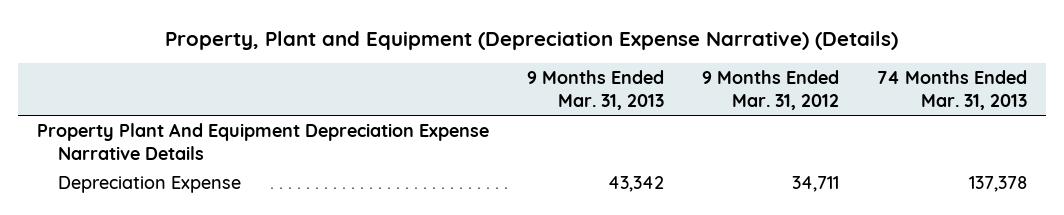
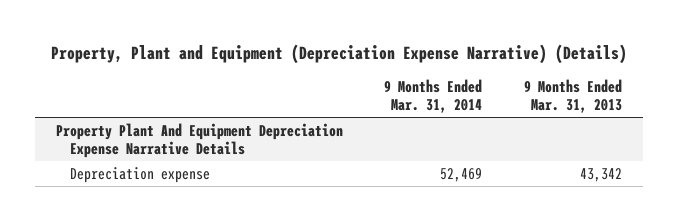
- | 9 Months Ended Mar. 31, 2013 | 9 Months Ended Mar. 31, 2012 | 74 Months Ended Mar. 31, 2013
+ | 9 Months Ended Mar. 31, 2014 | 9 Months Ended Mar. 31, 2013
- Depreciation Expense | 43,342 | 34,711 | 137,378
+ Depreciation expense | 52,469 | 43,342

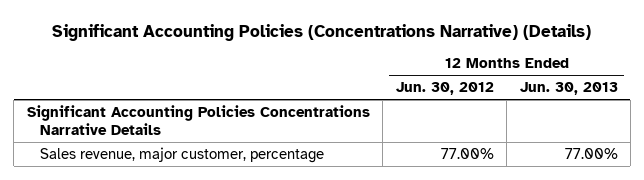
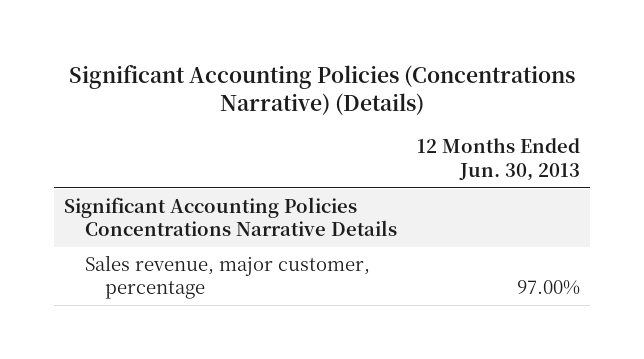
- | 12 Months Ended Jun. 30, 2012 | 12 Months Ended Jun. 30, 2013
+ | 12 Months Ended Jun. 30, 2013
- Sales revenue, major customer, percentage | 77.00% | 77.00%
+ Sales revenue, major customer, percentage | 97.00%

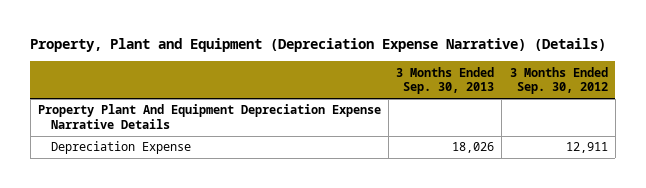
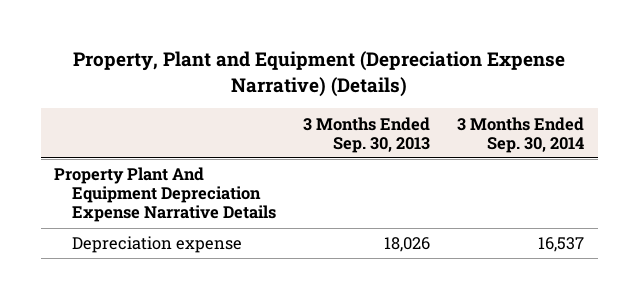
- | 3 Months Ended Sep. 30, 2013 | 3 Months Ended Sep. 30, 2012
+ | 3 Months Ended Sep. 30, 2013 | 3 Months Ended Sep. 30, 2014
- Depreciation Expense | 18,026 | 12,911
+ Depreciation expense | 18,026 | 16,537

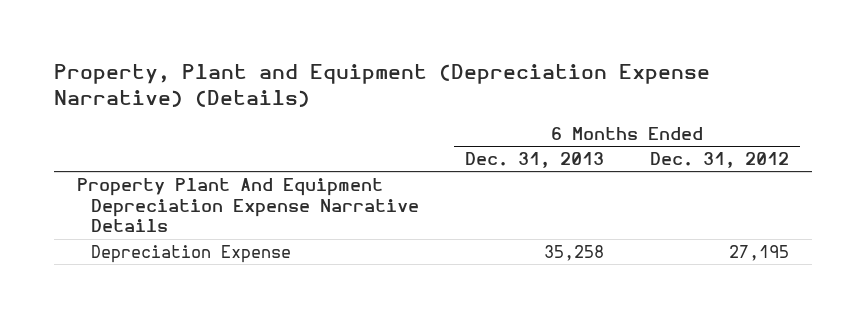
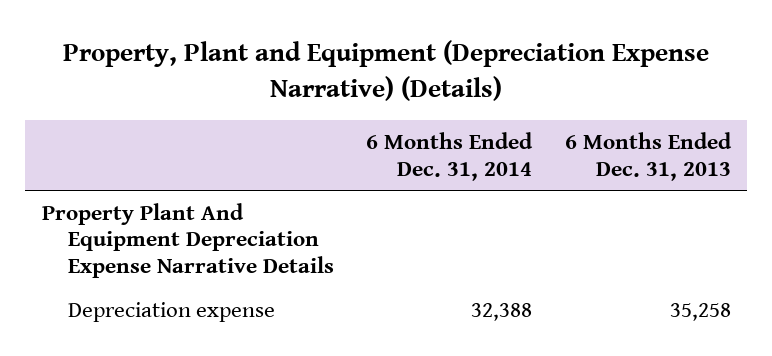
- | 6 Months Ended Dec. 31, 2013 | 6 Months Ended Dec. 31, 2012
+ | 6 Months Ended Dec. 31, 2014 | 6 Months Ended Dec. 31, 2013
- Depreciation Expense | 35,258 | 27,195
+ Depreciation expense | 32,388 | 35,258

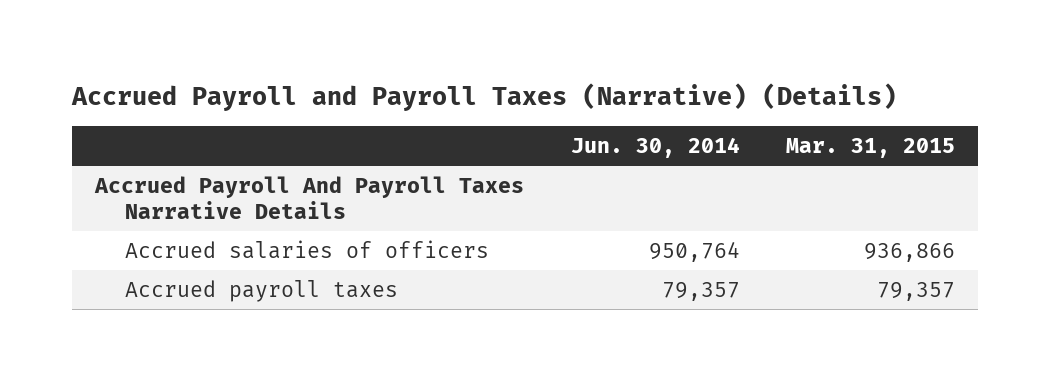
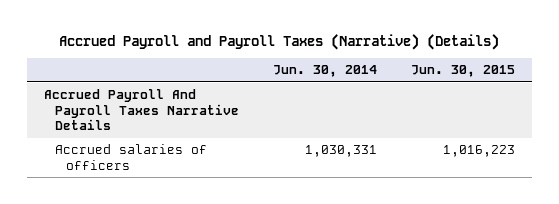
- | Jun. 30, 2014 | Mar. 31, 2015
+ | Jun. 30, 2014 | Jun. 30, 2015
- Accrued salaries of officers | 950,764 | 936,866
- Accrued payroll taxes | 79,357 | 79,357
+ Accrued salaries of officers | 1,030,331 | 1,016,223

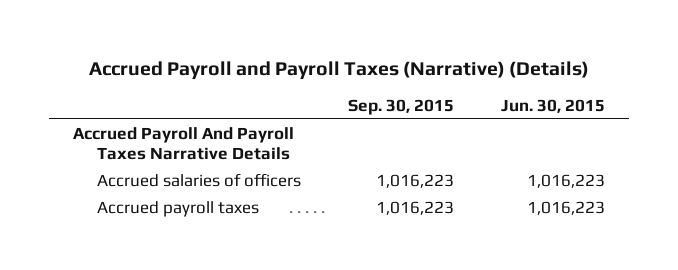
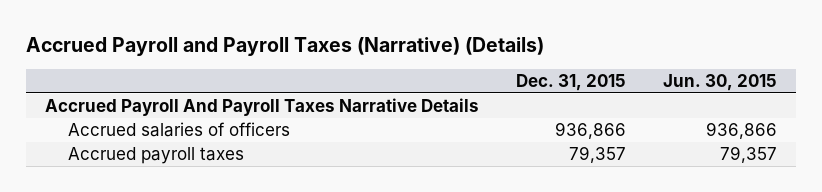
- | Sep. 30, 2015 | Jun. 30, 2015
+ | Dec. 31, 2015 | Jun. 30, 2015
- Accrued salaries of officers | 1,016,223 | 1,016,223
- Accrued payroll taxes | 1,016,223 | 1,016,223
+ Accrued salaries of officers | 936,866 | 936,866
+ Accrued payroll taxes | 79,357 | 79,357

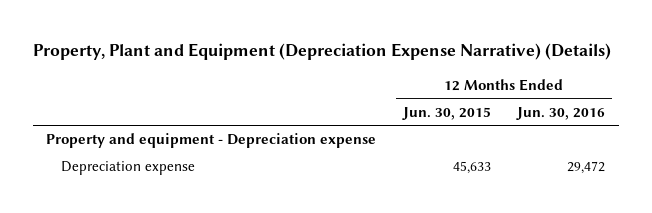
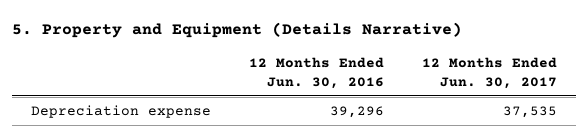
- Property, Plant and Equipment (Depreciation Expense Narrative) (Details)
+ 5. Property and Equipment (Details Narrative)
- | 12 Months Ended Jun. 30, 2015 | 12 Months Ended Jun. 30, 2016
+ | 12 Months Ended Jun. 30, 2016 | 12 Months Ended Jun. 30, 2017
- Property and equipment - Depreciation expense
- Depreciation expense | 45,633 | 29,472
+ Depreciation expense | 39,296 | 37,535

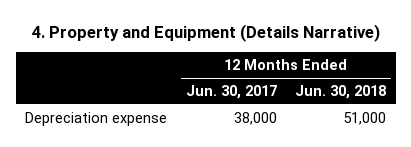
- 5. Property and Equipment (Details Narrative)
+ 4. Property and Equipment (Details Narrative)
- | 12 Months Ended Jun. 30, 2016 | 12 Months Ended Jun. 30, 2017
+ | 12 Months Ended Jun. 30, 2017 | 12 Months Ended Jun. 30, 2018
- Depreciation expense | 39,296 | 37,535
+ Depreciation expense | 38,000 | 51,000

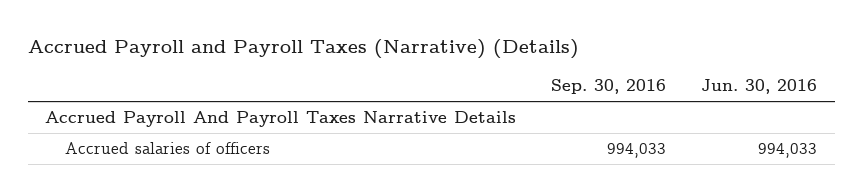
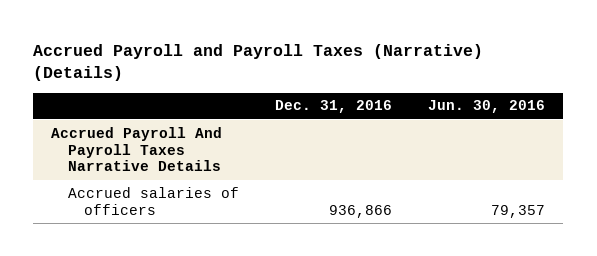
- | Sep. 30, 2016 | Jun. 30, 2016
+ | Dec. 31, 2016 | Jun. 30, 2016
- Accrued salaries of officers | 994,033 | 994,033
+ Accrued salaries of officers | 936,866 | 79,357

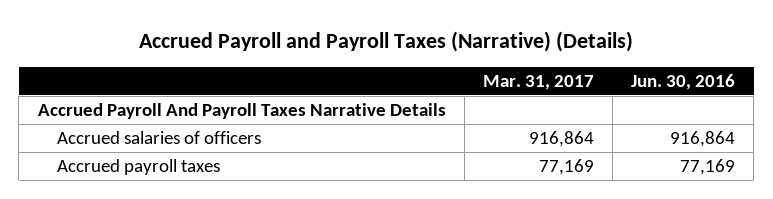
- | Dec. 31, 2016 | Jun. 30, 2016
+ | Mar. 31, 2017 | Jun. 30, 2016
- Accrued salaries of officers | 936,866 | 79,357
+ Accrued salaries of officers | 916,864 | 916,864
+ Accrued payroll taxes | 77,169 | 77,169

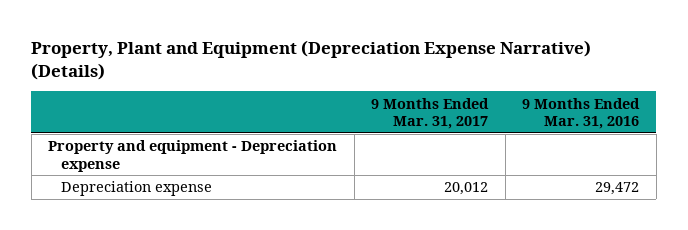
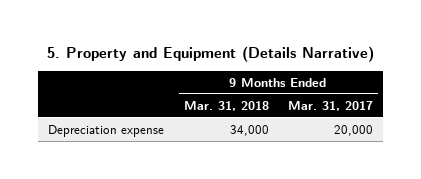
- Property, Plant and Equipment (Depreciation Expense Narrative) (Details)
+ 5. Property and Equipment (Details Narrative)
- | 9 Months Ended Mar. 31, 2017 | 9 Months Ended Mar. 31, 2016
+ | 9 Months Ended Mar. 31, 2018 | 9 Months Ended Mar. 31, 2017
- Property and equipment - Depreciation expense
- Depreciation expense | 20,012 | 29,472
+ Depreciation expense | 34,000 | 20,000

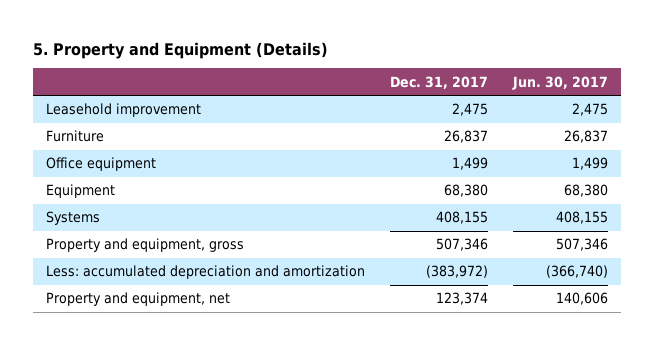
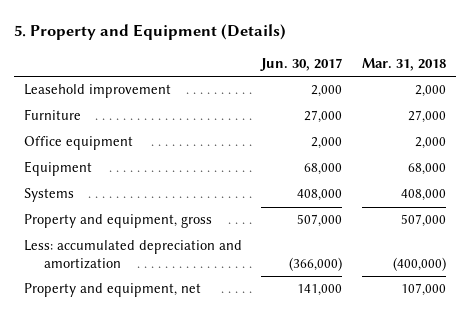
- | Dec. 31, 2017 | Jun. 30, 2017
+ | Jun. 30, 2017 | Mar. 31, 2018
- Leasehold improvement | 2,475 | 2,475
- Furniture | 26,837 | 26,837
- Office equipment | 1,499 | 1,499
- Equipment | 68,380 | 68,380
- Systems | 408,155 | 408,155
- Property and equipment, gross | 507,346 | 507,346
- Less: accumulated depreciation and amortization | (383,972) | (366,740)
- Property and equipment, net | 123,374 | 140,606
+ Leasehold improvement | 2,000 | 2,000
+ Furniture | 27,000 | 27,000
+ Office equipment | 2,000 | 2,000
+ Equipment | 68,000 | 68,000
+ Systems | 408,000 | 408,000
+ Property and equipment, gross | 507,000 | 507,000
+ Less: accumulated depreciation and amortization | (366,000) | (400,000)
+ Property and equipment, net | 141,000 | 107,000

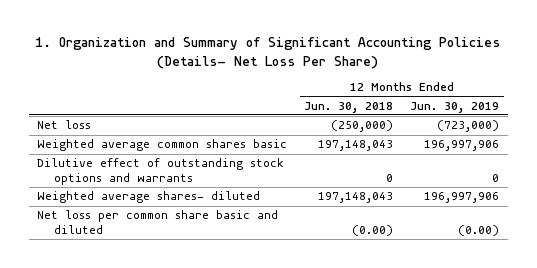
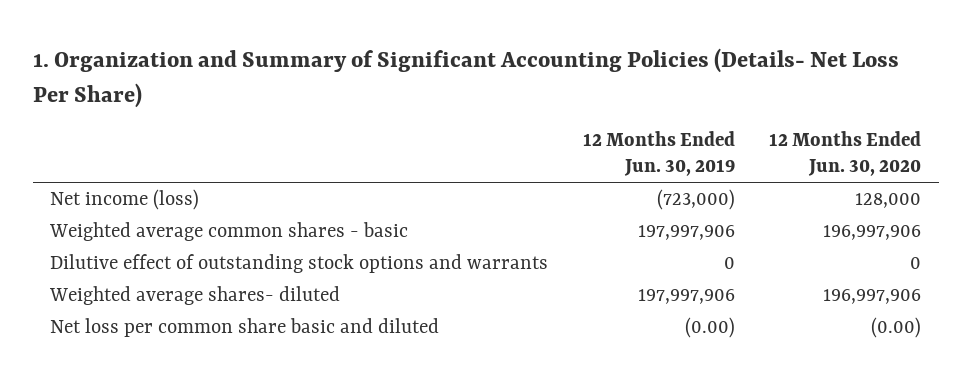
- | 12 Months Ended Jun. 30, 2018 | 12 Months Ended Jun. 30, 2019
+ | 12 Months Ended Jun. 30, 2019 | 12 Months Ended Jun. 30, 2020
- Net loss | (250,000) | (723,000)
- Weighted average common shares basic | 197,148,043 | 196,997,906
+ Net income (loss) | (723,000) | 128,000
+ Weighted average common shares - basic | 197,997,906 | 196,997,906
- Weighted average shares- diluted | 197,148,043 | 196,997,906
+ Weighted average shares- diluted | 197,997,906 | 196,997,906

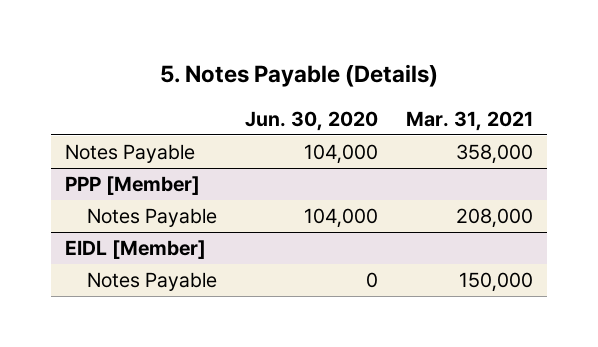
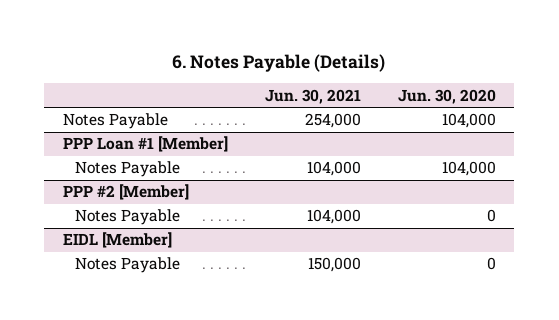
- 5. Notes Payable (Details)
+ 6. Notes Payable (Details)
- | Jun. 30, 2020 | Mar. 31, 2021
+ | Jun. 30, 2021 | Jun. 30, 2020
- PPP [Member]
+ PPP Loan #1 [Member]
+ PPP #2 [Member]
+ Notes Payable | 104,000 | 0

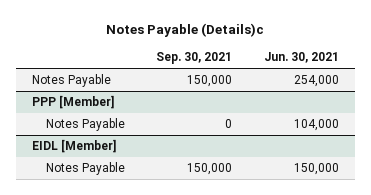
- 6. Notes Payable (Details)
+ Notes Payable (Details)c
- | Jun. 30, 2021 | Jun. 30, 2020
+ | Sep. 30, 2021 | Jun. 30, 2021
- PPP Loan #1 [Member]
- Notes Payable | 104,000 | 104,000
- PPP #2 [Member]
+ PPP [Member]

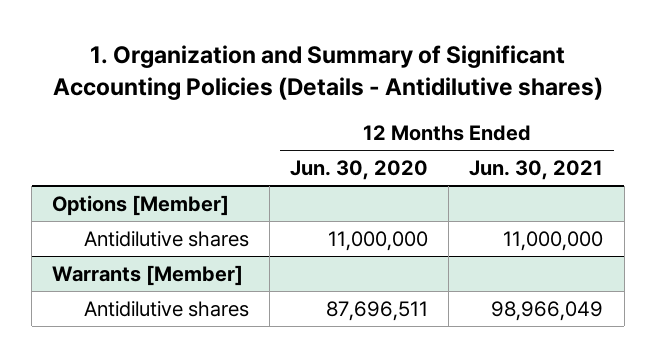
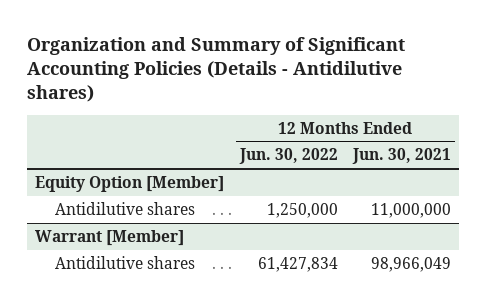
- 1. Organization and Summary of Significant Accounting Policies (Details - Antidilutive shares)
+ Organization and Summary of Significant Accounting Policies (Details - Antidilutive shares)
- | 12 Months Ended Jun. 30, 2020 | 12 Months Ended Jun. 30, 2021
+ | 12 Months Ended Jun. 30, 2022 | 12 Months Ended Jun. 30, 2021
- Options [Member]
+ Equity Option [Member]
- Warrants [Member]
+ Warrant [Member]

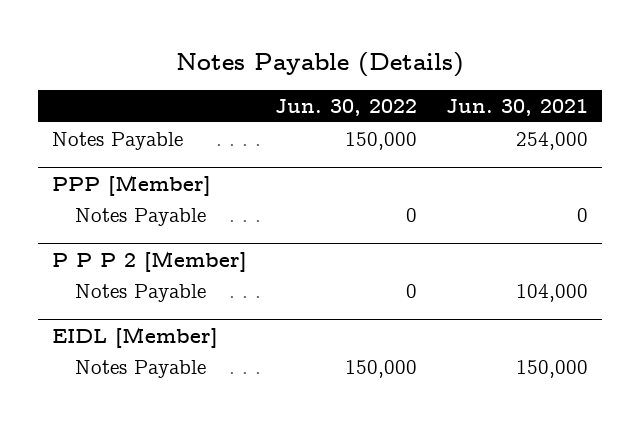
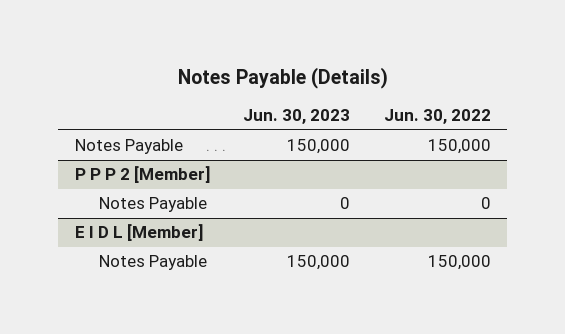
- | Jun. 30, 2022 | Jun. 30, 2021
+ | Jun. 30, 2023 | Jun. 30, 2022
- PPP [Member]
- Notes Payable | 0 | 0
- EIDL [Member]
+ E I D L [Member]

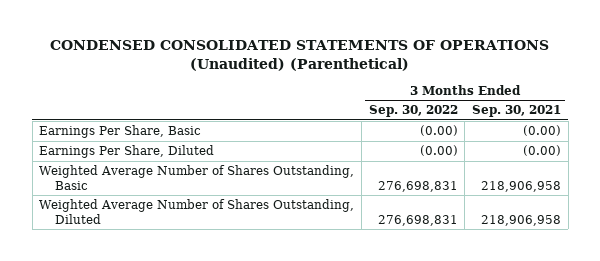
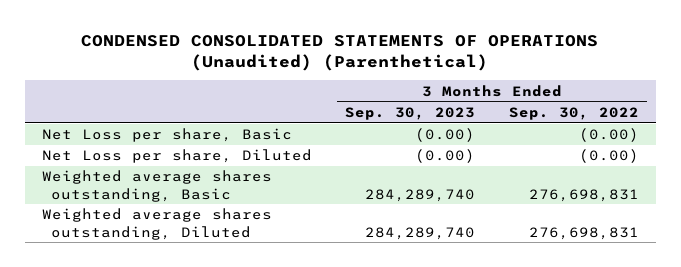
- | 3 Months Ended Sep. 30, 2022 | 3 Months Ended Sep. 30, 2021
+ | 3 Months Ended Sep. 30, 2023 | 3 Months Ended Sep. 30, 2022
- Earnings Per Share, Basic | (0.00) | (0.00)
- Earnings Per Share, Diluted | (0.00) | (0.00)
- Weighted Average Number of Shares Outstanding, Basic | 276,698,831 | 218,906,958
- Weighted Average Number of Shares Outstanding, Diluted | 276,698,831 | 218,906,958
+ Net Loss per share, Basic | (0.00) | (0.00)
+ Net Loss per share, Diluted | (0.00) | (0.00)
+ Weighted average shares outstanding, Basic | 284,289,740 | 276,698,831
+ Weighted average shares outstanding, Diluted | 284,289,740 | 276,698,831

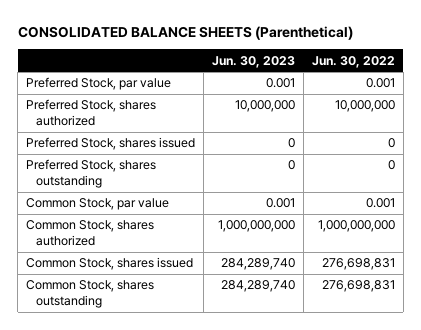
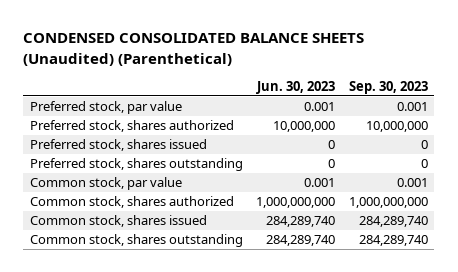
- CONSOLIDATED BALANCE SHEETS (Parenthetical)
+ CONDENSED CONSOLIDATED BALANCE SHEETS (Unaudited) (Parenthetical)
- | Jun. 30, 2023 | Jun. 30, 2022
+ | Jun. 30, 2023 | Sep. 30, 2023
- Preferred Stock, par value | 0.001 | 0.001
- Preferred Stock, shares authorized | 10,000,000 | 10,000,000
- Preferred Stock, shares issued | 0 | 0
- Preferred Stock, shares outstanding | 0 | 0
- Common Stock, par value | 0.001 | 0.001
- Common Stock, shares authorized | 1,000,000,000 | 1,000,000,000
- Common Stock, shares issued | 284,289,740 | 276,698,831
- Common Stock, shares outstanding | 284,289,740 | 276,698,831
+ Preferred stock, par value | 0.001 | 0.001
+ Preferred stock, shares authorized | 10,000,000 | 10,000,000
+ Preferred stock, shares issued | 0 | 0
+ Preferred stock, shares outstanding | 0 | 0
+ Common stock, par value | 0.001 | 0.001
+ Common stock, shares authorized | 1,000,000,000 | 1,000,000,000
+ Common stock, shares issued | 284,289,740 | 284,289,740
+ Common stock, shares outstanding | 284,289,740 | 284,289,740

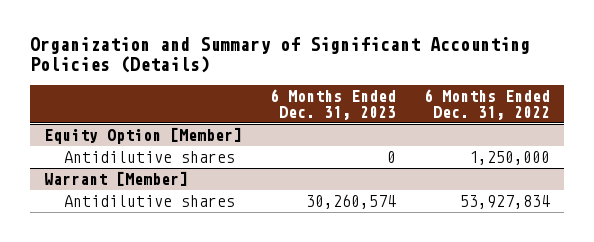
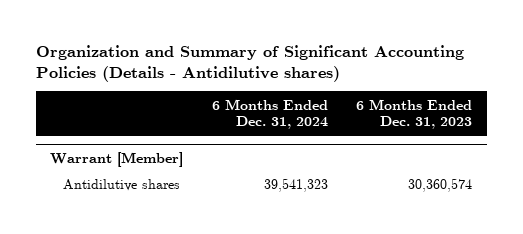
- Organization and Summary of Significant Accounting Policies (Details)
+ Organization and Summary of Significant Accounting Policies (Details - Antidilutive shares)
- | 6 Months Ended Dec. 31, 2023 | 6 Months Ended Dec. 31, 2022
+ | 6 Months Ended Dec. 31, 2024 | 6 Months Ended Dec. 31, 2023
- Equity Option [Member]
- Antidilutive shares | 0 | 1,250,000
@ Warrant [Member]
- Antidilutive shares | 30,260,574 | 53,927,834
+ Antidilutive shares | 39,541,323 | 30,360,574

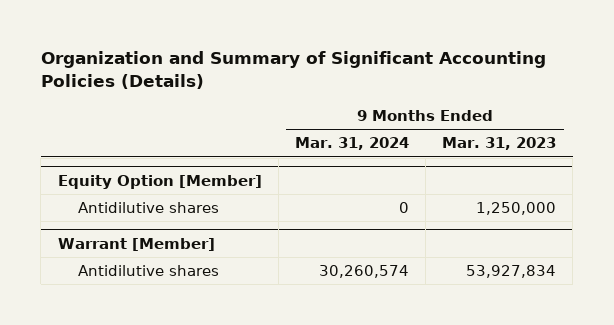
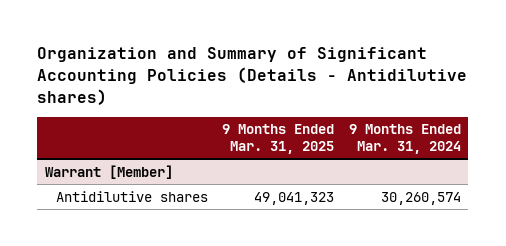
- Organization and Summary of Significant Accounting Policies (Details)
+ Organization and Summary of Significant Accounting Policies (Details - Antidilutive shares)
- | 9 Months Ended Mar. 31, 2024 | 9 Months Ended Mar. 31, 2023
+ | 9 Months Ended Mar. 31, 2025 | 9 Months Ended Mar. 31, 2024
- Equity Option [Member]
- Antidilutive shares | 0 | 1,250,000

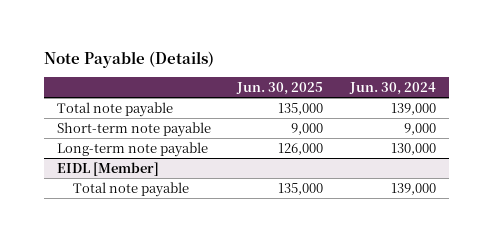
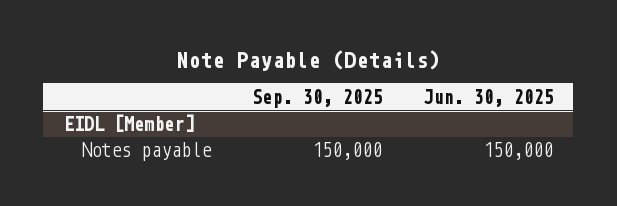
- | Jun. 30, 2025 | Jun. 30, 2024
+ | Sep. 30, 2025 | Jun. 30, 2025
- Total note payable | 135,000 | 139,000
- Short-term note payable | 9,000 | 9,000
- Long-term note payable | 126,000 | 130,000
@ EIDL [Member]
- Total note payable | 135,000 | 139,000
+ Notes payable | 150,000 | 150,000

